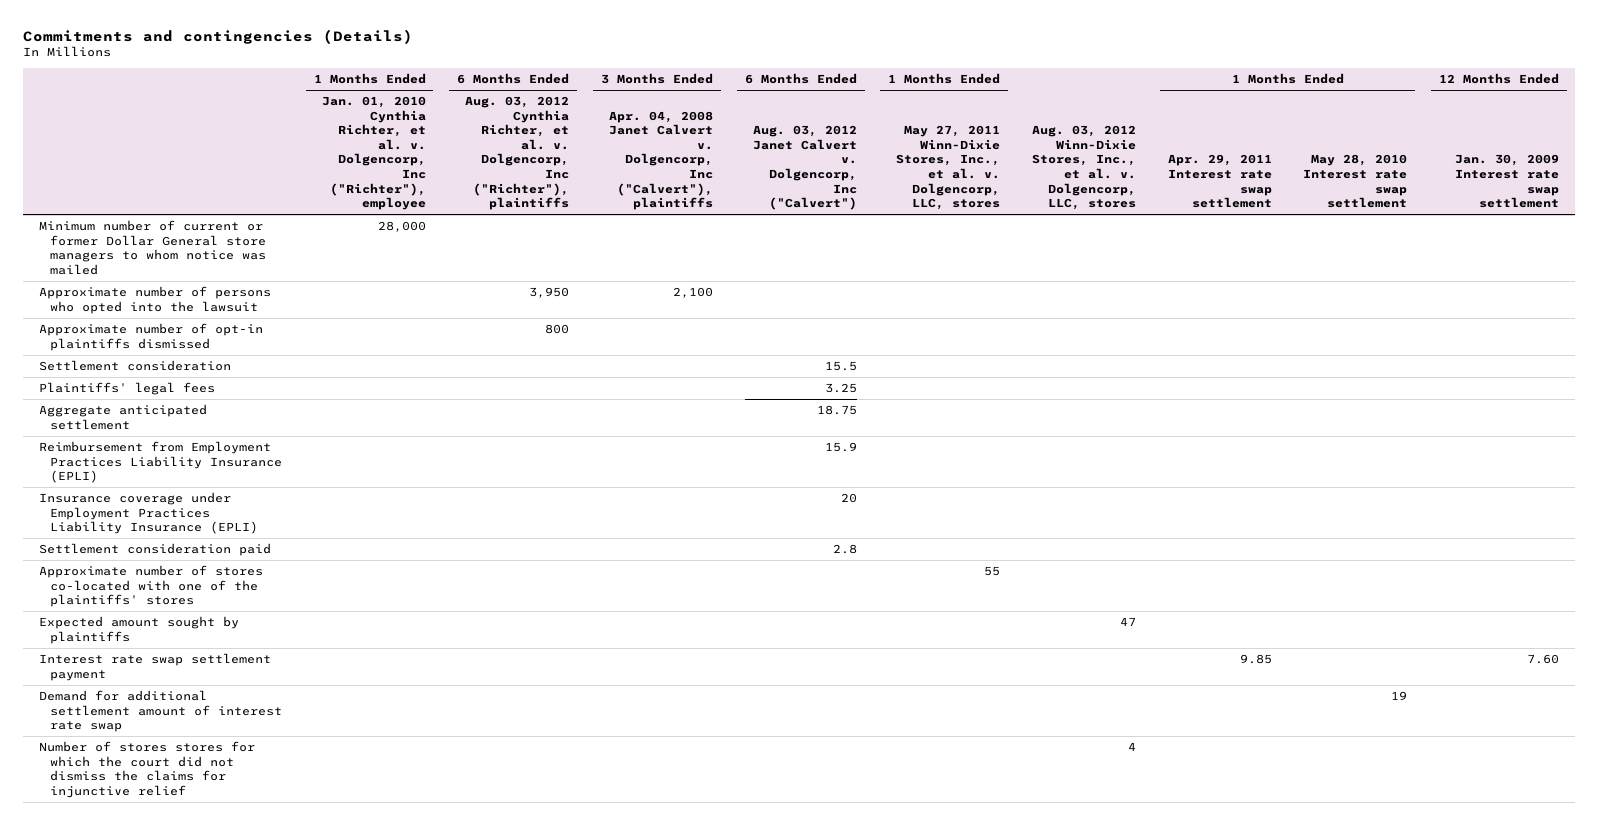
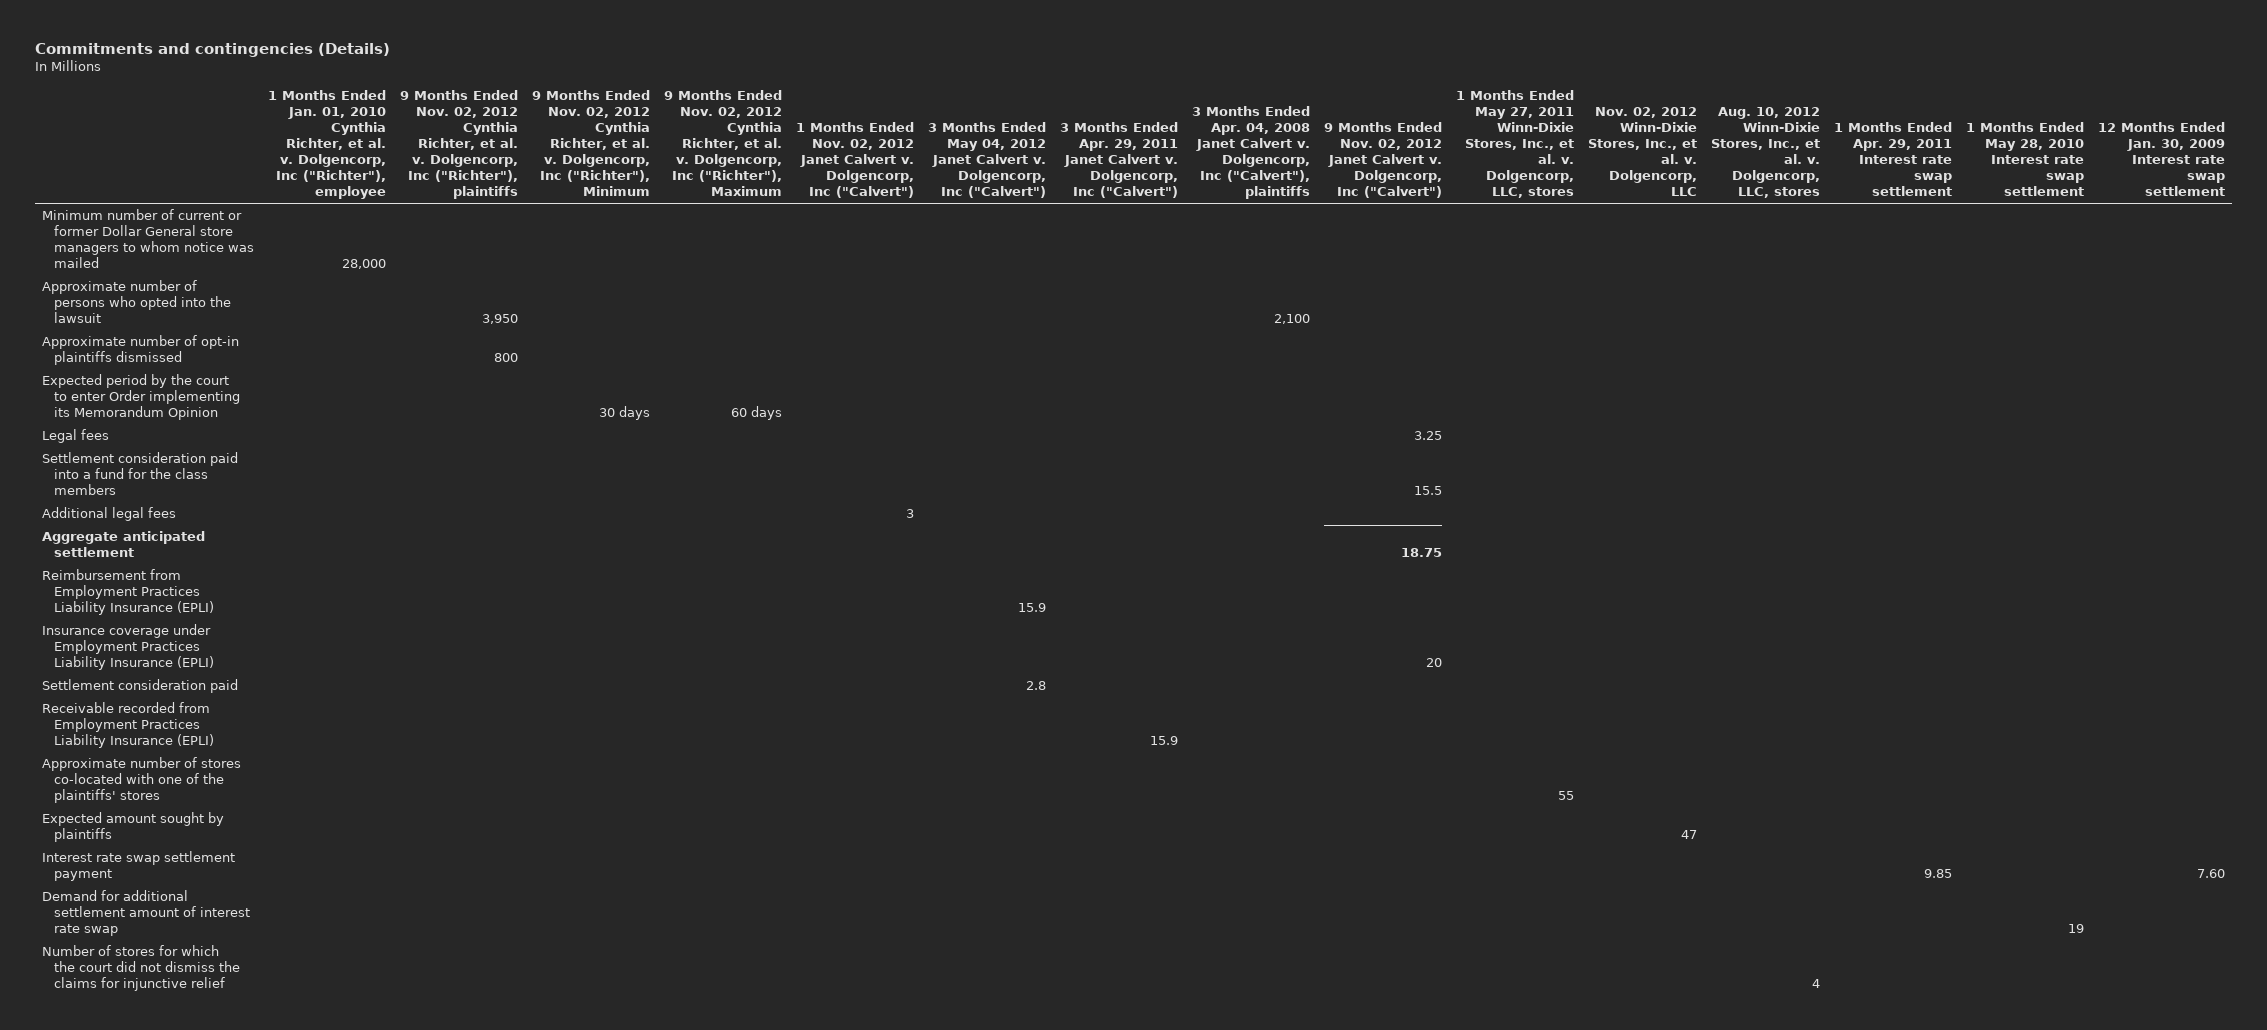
- | 1 Months Ended Jan. 01, 2010 Cynthia Richter, et al. v. Dolgencorp, Inc ("Richter"), employee | 6 Months Ended Aug. 03, 2012 Cynthia Richter, et al. v. Dolgencorp, Inc ("Richter"), plaintiffs | 3 Months Ended Apr. 04, 2008 Janet Calvert v. Dolgencorp, Inc ("Calvert"), plaintiffs | 6 Months Ended Aug. 03, 2012 Janet Calvert v. Dolgencorp, Inc ("Calvert") | 1 Months Ended May 27, 2011 Winn-Dixie Stores, Inc., et al. v. Dolgencorp, LLC, stores | Aug. 03, 2012 Winn-Dixie Stores, Inc., et al. v. Dolgencorp, LLC, stores | 1 Months Ended Apr. 29, 2011 Interest rate swap settlement | 1 Months Ended May 28, 2010 Interest rate swap settlement | 12 Months Ended Jan. 30, 2009 Interest rate swap settlement
+ | 1 Months Ended Jan. 01, 2010 Cynthia Richter, et al. v. Dolgencorp, Inc ("Richter"), employee | 9 Months Ended Nov. 02, 2012 Cynthia Richter, et al. v. Dolgencorp, Inc ("Richter"), plaintiffs | 9 Months Ended Nov. 02, 2012 Cynthia Richter, et al. v. Dolgencorp, Inc ("Richter"), Minimum | 9 Months Ended Nov. 02, 2012 Cynthia Richter, et al. v. Dolgencorp, Inc ("Richter"), Maximum | 1 Months Ended Nov. 02, 2012 Janet Calvert v. Dolgencorp, Inc ("Calvert") | 3 Months Ended May 04, 2012 Janet Calvert v. Dolgencorp, Inc ("Calvert") | 3 Months Ended Apr. 29, 2011 Janet Calvert v. Dolgencorp, Inc ("Calvert") | 3 Months Ended Apr. 04, 2008 Janet Calvert v. Dolgencorp, Inc ("Calvert"), plaintiffs | 9 Months Ended Nov. 02, 2012 Janet Calvert v. Dolgencorp, Inc ("Calvert") | 1 Months Ended May 27, 2011 Winn-Dixie Stores, Inc., et al. v. Dolgencorp, LLC, stores | Nov. 02, 2012 Winn-Dixie Stores, Inc., et al. v. Dolgencorp, LLC | Aug. 10, 2012 Winn-Dixie Stores, Inc., et al. v. Dolgencorp, LLC, stores | 1 Months Ended Apr. 29, 2011 Interest rate swap settlement | 1 Months Ended May 28, 2010 Interest rate swap settlement | 12 Months Ended Jan. 30, 2009 Interest rate swap settlement
- Settlement consideration | | | | 15.5 | | | | |
- Plaintiffs' legal fees | | | | 3.25 | | | | |
+ Expected period by the court to enter Order implementing its Memorandum Opinion | | | 30 days | 60 days | | | | | | | | | | |
+ Legal fees | | | | | | | | | 3.25 | | | | | |
+ Settlement consideration paid into a fund for the class members | | | | | | | | | 15.5 | | | | | |
+ Additional legal fees | | | | | 3 | | | | | | | | | |
+ Receivable recorded from Employment Practices Liability Insurance (EPLI) | | | | | | | 15.9 | | | | | | | |
- Number of stores stores for which the court did not dismiss the claims for injunctive relief | | | | | | 4 | | |
+ Number of stores for which the court did not dismiss the claims for injunctive relief | | | | | | | | | | | | 4 | | |

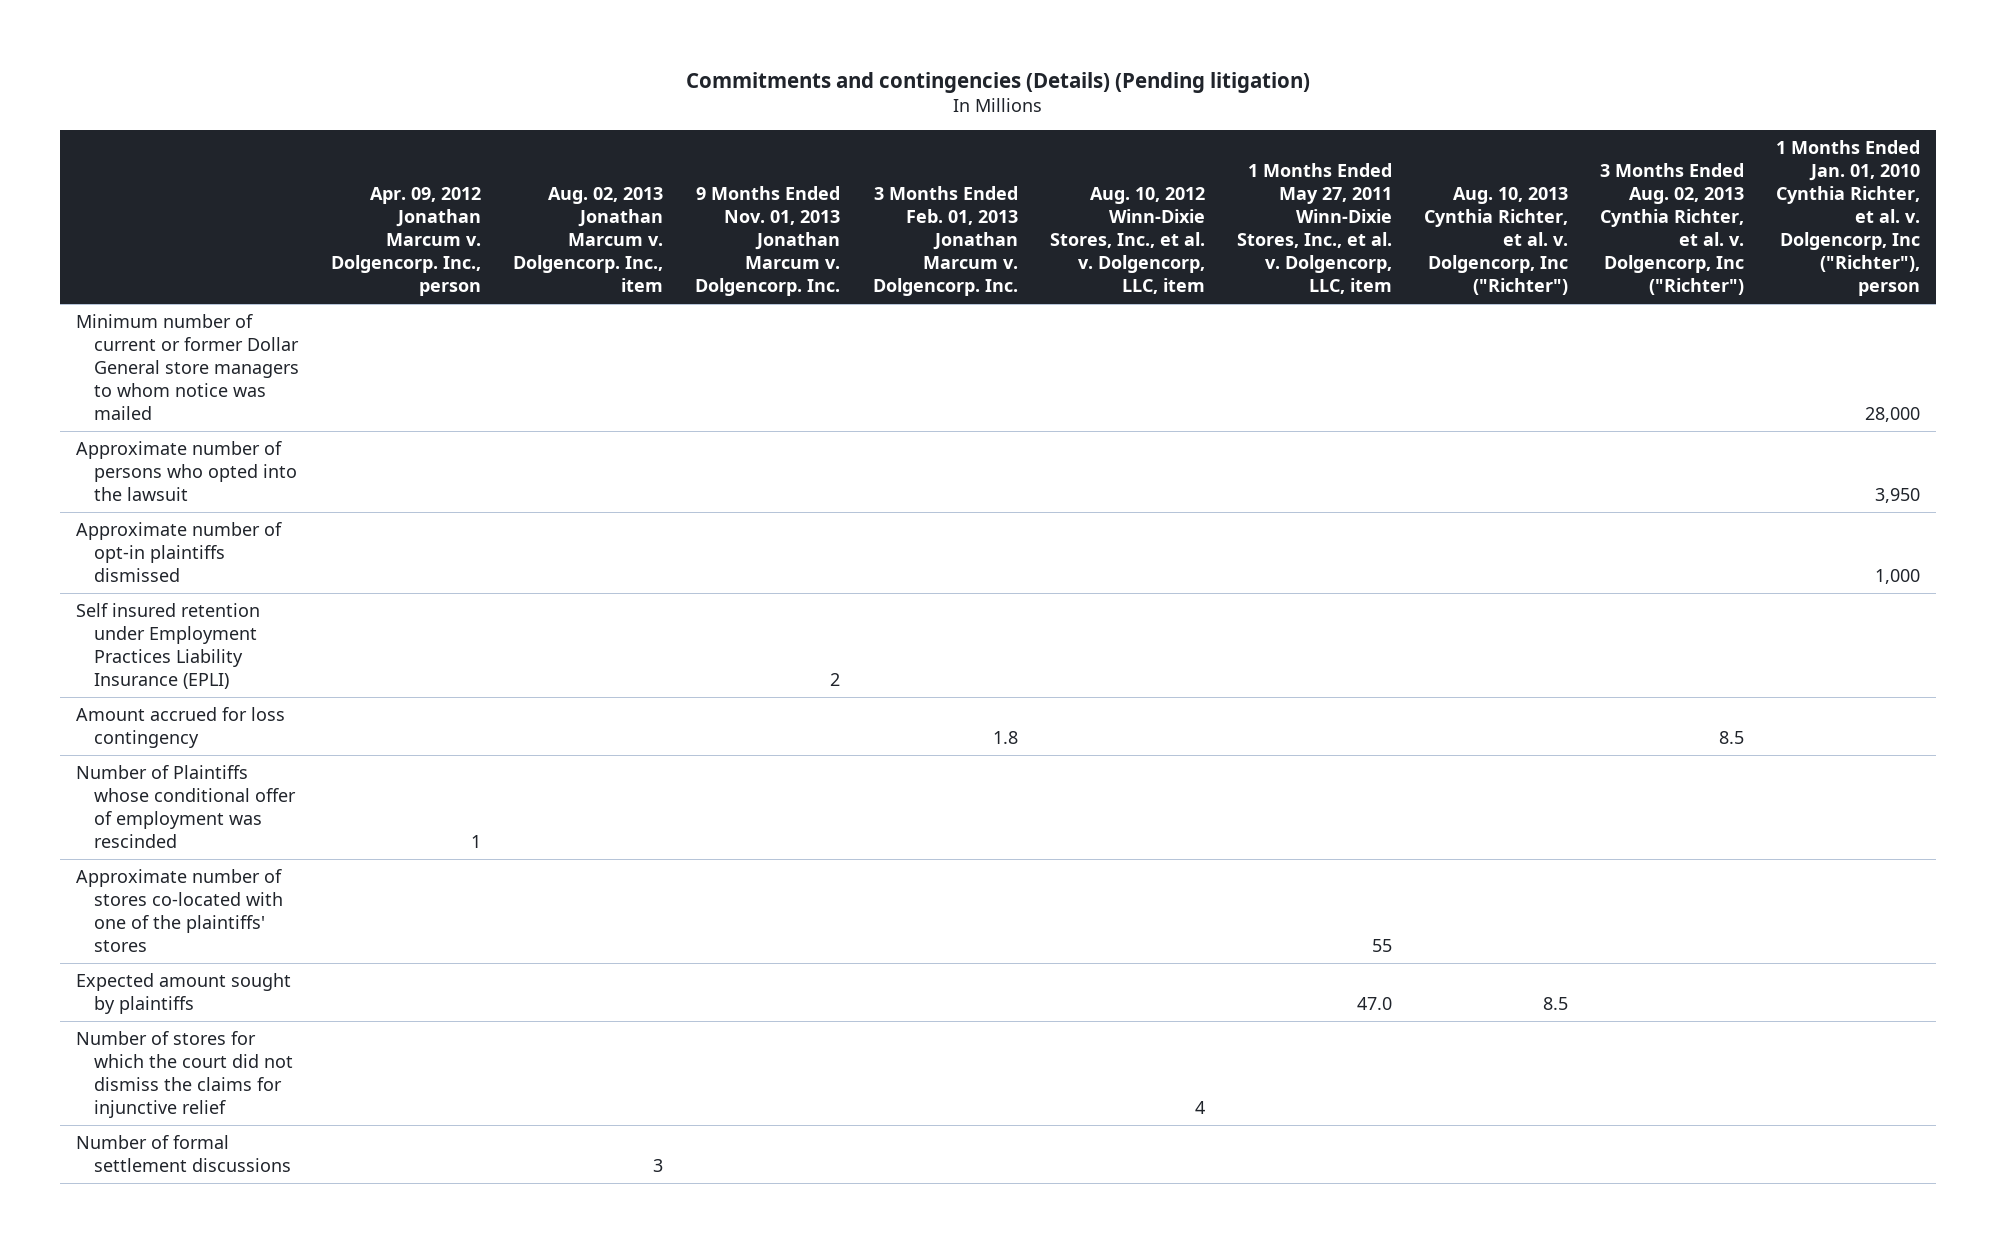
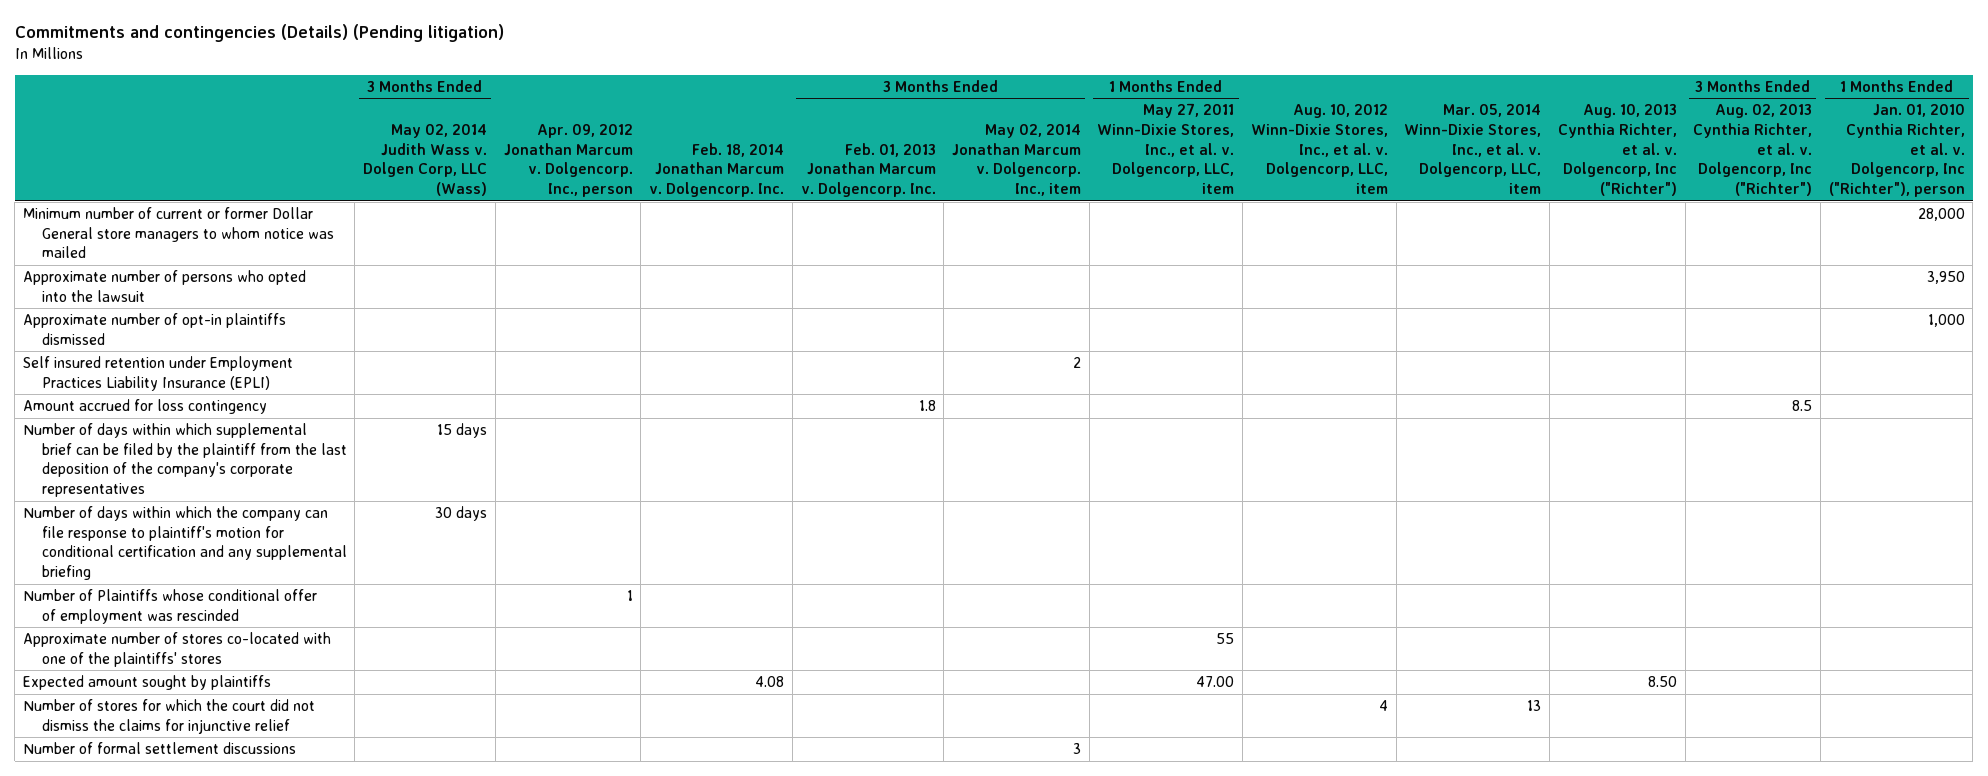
- | Apr. 09, 2012 Jonathan Marcum v. Dolgencorp. Inc., person | Aug. 02, 2013 Jonathan Marcum v. Dolgencorp. Inc., item | 9 Months Ended Nov. 01, 2013 Jonathan Marcum v. Dolgencorp. Inc. | 3 Months Ended Feb. 01, 2013 Jonathan Marcum v. Dolgencorp. Inc. | Aug. 10, 2012 Winn-Dixie Stores, Inc., et al. v. Dolgencorp, LLC, item | 1 Months Ended May 27, 2011 Winn-Dixie Stores, Inc., et al. v. Dolgencorp, LLC, item | Aug. 10, 2013 Cynthia Richter, et al. v. Dolgencorp, Inc ("Richter") | 3 Months Ended Aug. 02, 2013 Cynthia Richter, et al. v. Dolgencorp, Inc ("Richter") | 1 Months Ended Jan. 01, 2010 Cynthia Richter, et al. v. Dolgencorp, Inc ("Richter"), person
+ | 3 Months Ended May 02, 2014 Judith Wass v. Dolgen Corp, LLC (Wass) | Apr. 09, 2012 Jonathan Marcum v. Dolgencorp. Inc., person | Feb. 18, 2014 Jonathan Marcum v. Dolgencorp. Inc. | 3 Months Ended Feb. 01, 2013 Jonathan Marcum v. Dolgencorp. Inc. | 3 Months Ended May 02, 2014 Jonathan Marcum v. Dolgencorp. Inc., item | 1 Months Ended May 27, 2011 Winn-Dixie Stores, Inc., et al. v. Dolgencorp, LLC, item | Aug. 10, 2012 Winn-Dixie Stores, Inc., et al. v. Dolgencorp, LLC, item | Mar. 05, 2014 Winn-Dixie Stores, Inc., et al. v. Dolgencorp, LLC, item | Aug. 10, 2013 Cynthia Richter, et al. v. Dolgencorp, Inc ("Richter") | 3 Months Ended Aug. 02, 2013 Cynthia Richter, et al. v. Dolgencorp, Inc ("Richter") | 1 Months Ended Jan. 01, 2010 Cynthia Richter, et al. v. Dolgencorp, Inc ("Richter"), person
+ Number of days within which supplemental brief can be filed by the plaintiff from the last deposition of the company's corporate representatives | 15 days | | | | | | | | | |
+ Number of days within which the company can file response to plaintiff's motion for conditional certification and any supplemental briefing | 30 days | | | | | | | | | |
- Expected amount sought by plaintiffs | | | | | | 47.0 | 8.5 | |
+ Expected amount sought by plaintiffs | | | 4.08 | | | 47.00 | | | 8.50 | |

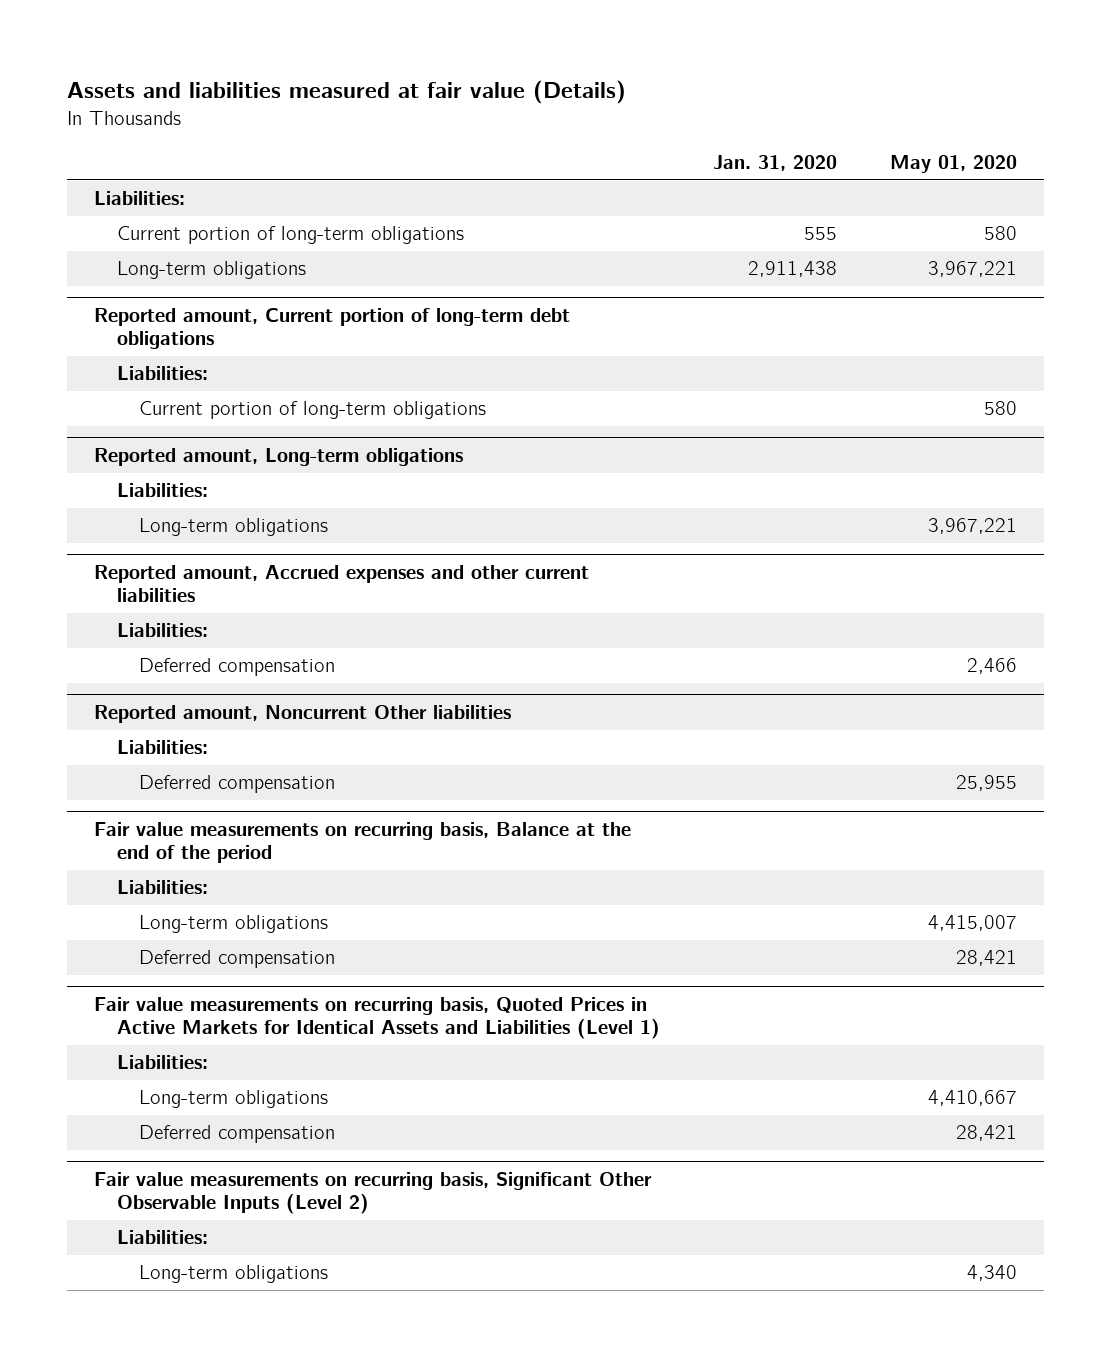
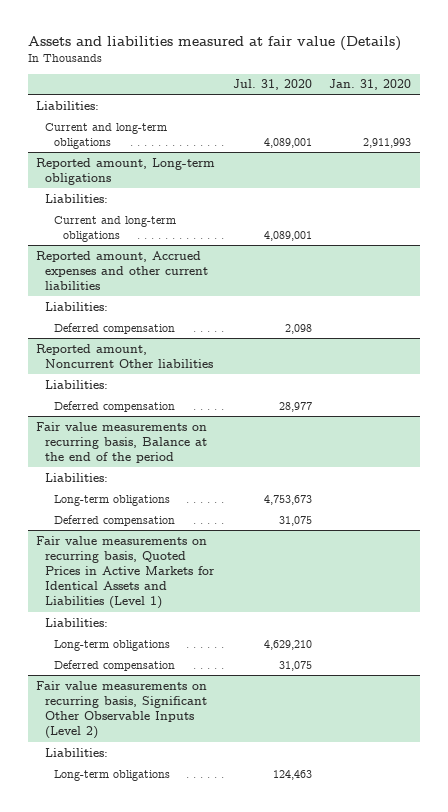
- | Jan. 31, 2020 | May 01, 2020
+ | Jul. 31, 2020 | Jan. 31, 2020
- Current portion of long-term obligations | 555 | 580
- Long-term obligations | 2,911,438 | 3,967,221
- Reported amount, Current portion of long-term debt obligations
- Liabilities:
- Current portion of long-term obligations | | 580
+ Current and long-term obligations | 4,089,001 | 2,911,993
@ Reported amount, Long-term obligations
- Long-term obligations | | 3,967,221
+ Current and long-term obligations | 4,089,001 |

